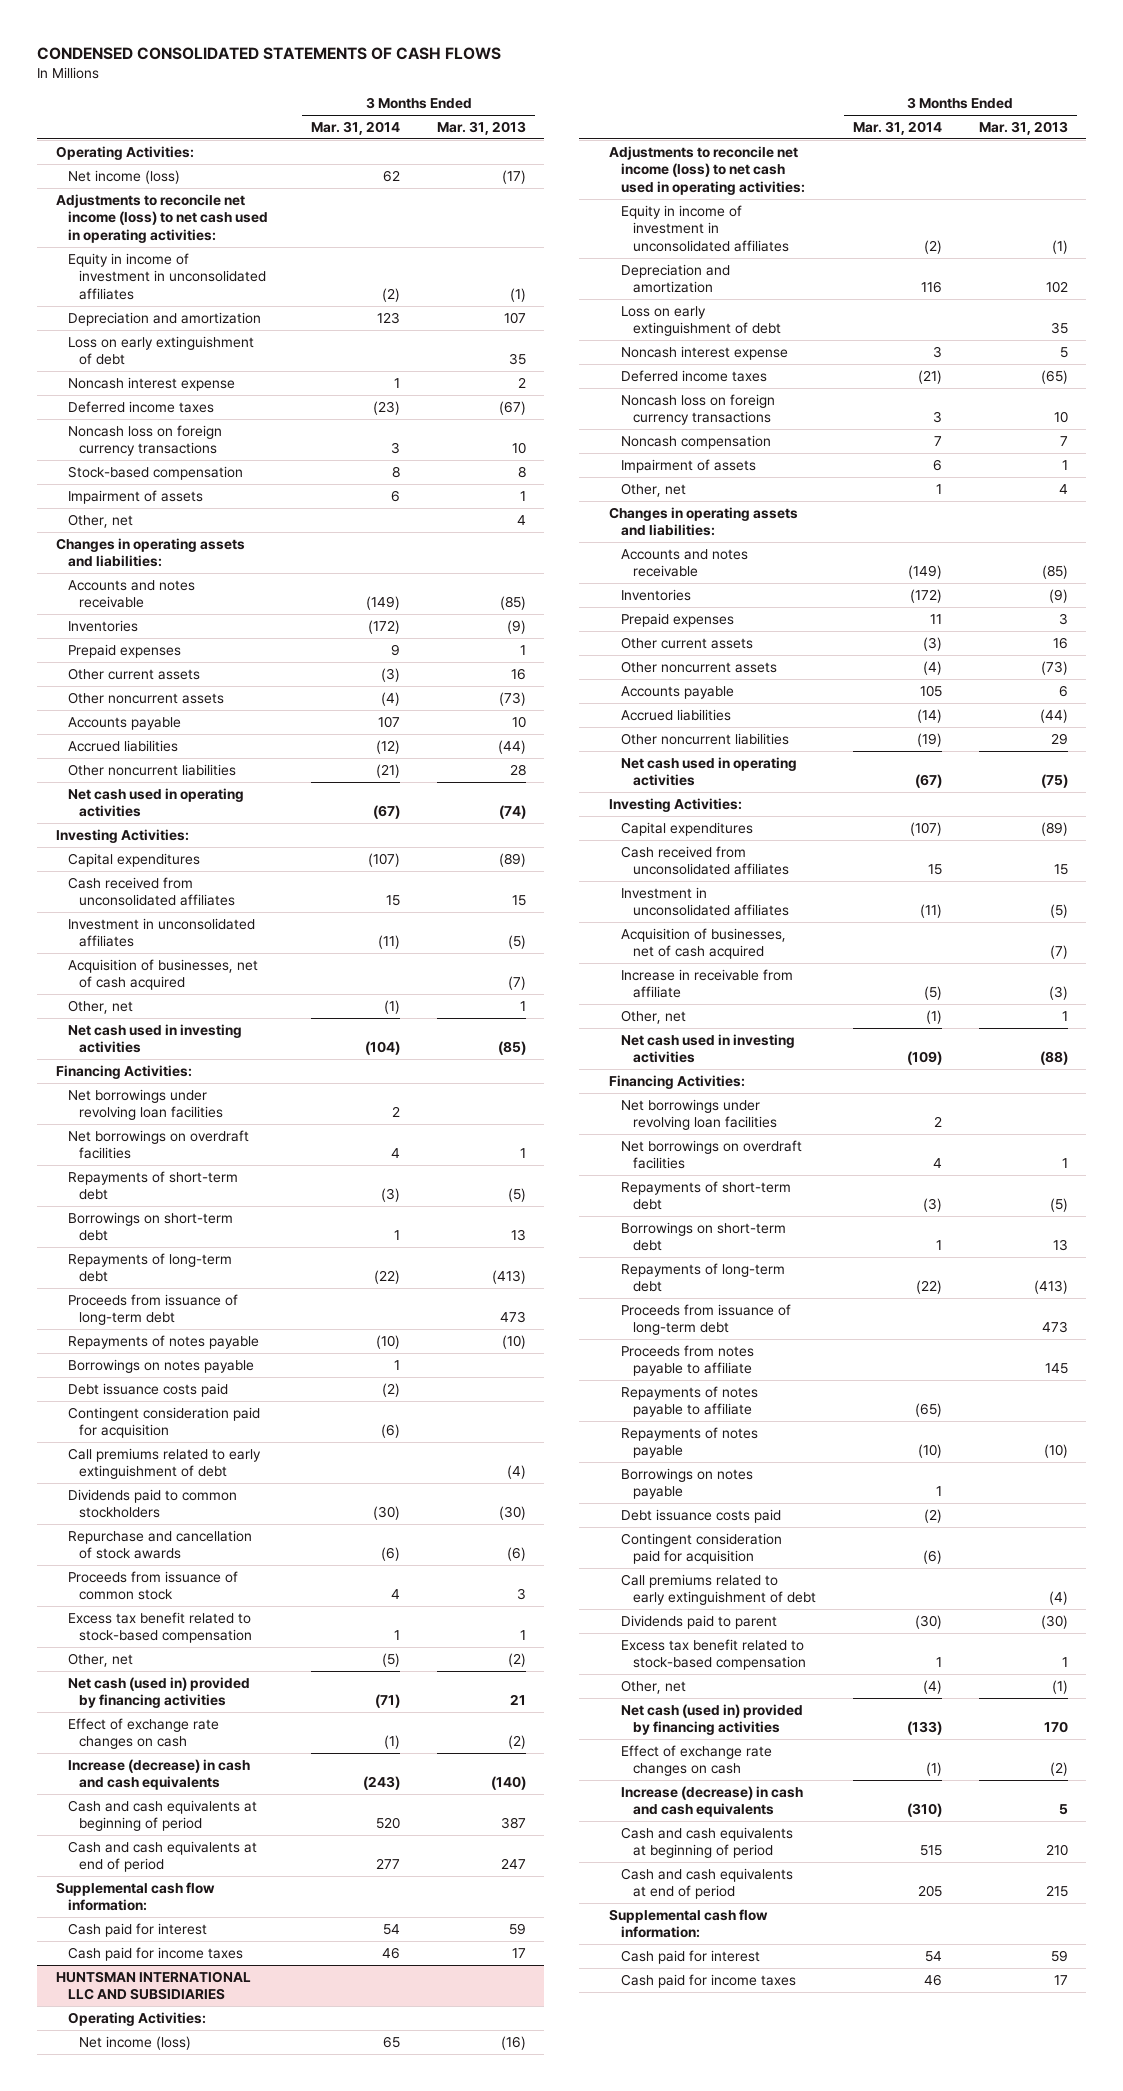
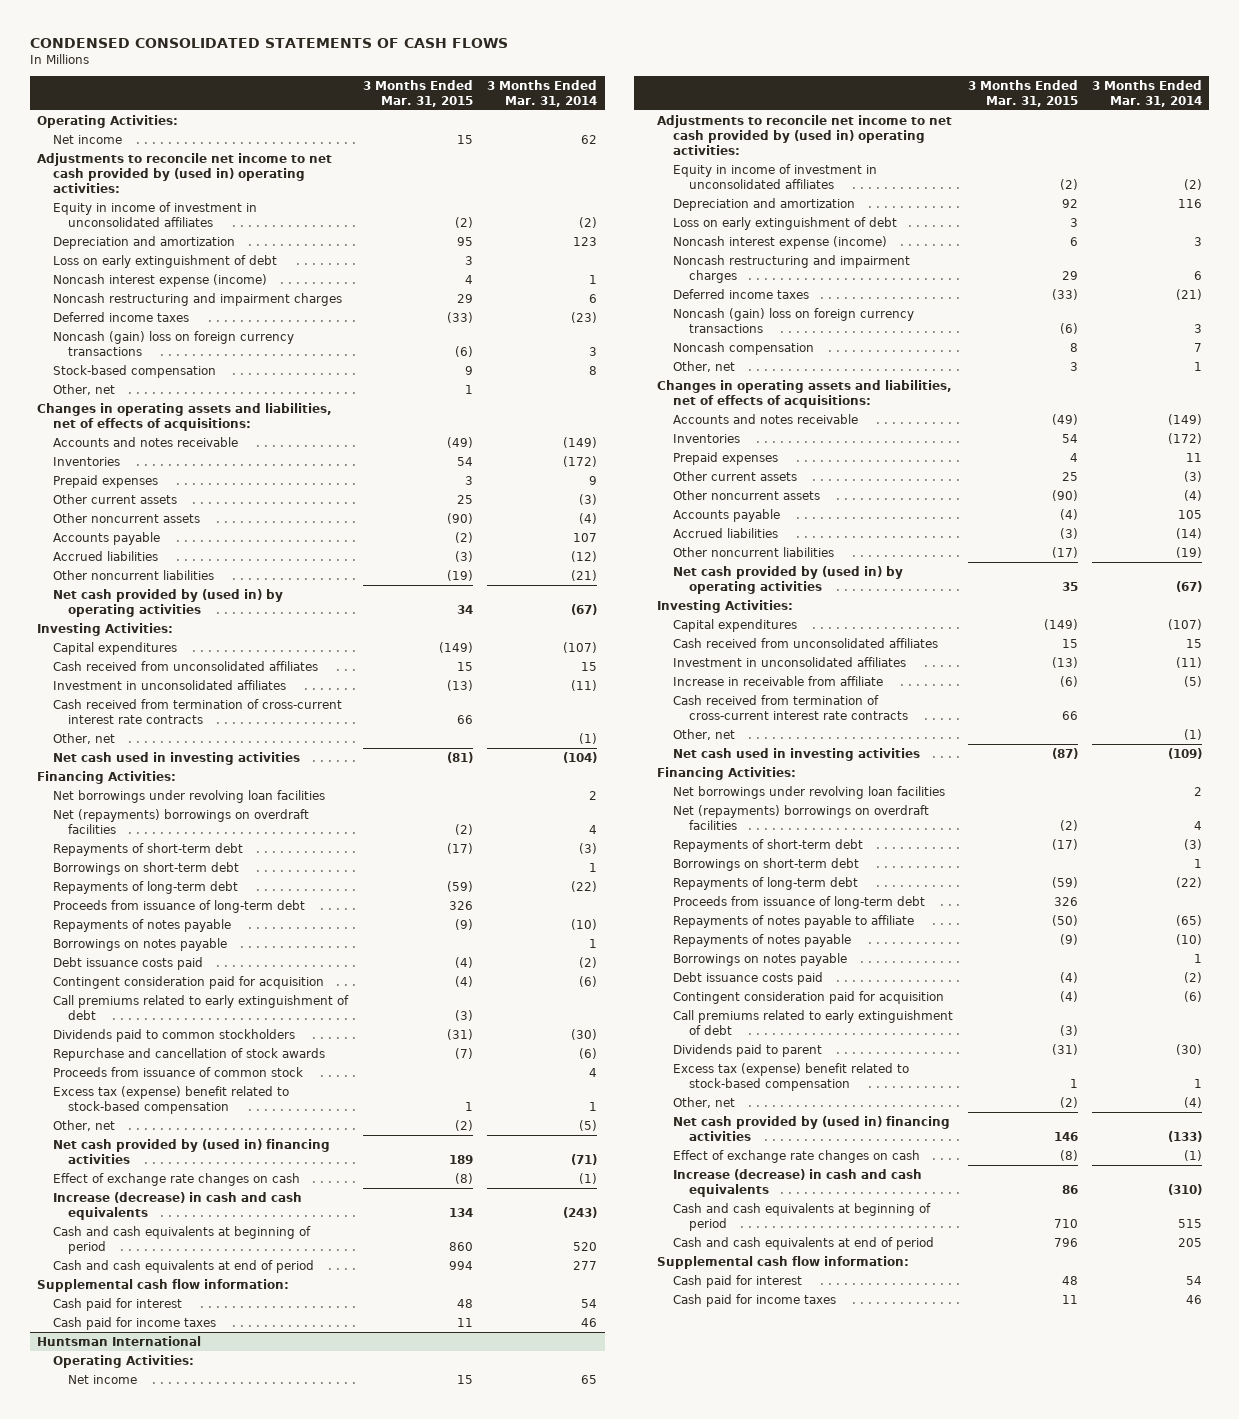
- | 3 Months Ended Mar. 31, 2014 | 3 Months Ended Mar. 31, 2013
+ | 3 Months Ended Mar. 31, 2015 | 3 Months Ended Mar. 31, 2014
- Net income (loss) | 62 | (17)
- Adjustments to reconcile net income (loss) to net cash used in operating activities:
+ Net income | 15 | 62
+ Adjustments to reconcile net income to net cash provided by (used in) operating activities:
- Noncash interest expense | 1 | 2
+ Noncash interest expense (income) | 4 | 1
+ Noncash restructuring and impairment charges | 29 | 6
- Noncash loss on foreign currency transactions | 3 | 10
+ Noncash (gain) loss on foreign currency transactions | (6) | 3
- Impairment of assets | 6 | 1
- Changes in operating assets and liabilities:
+ Changes in operating assets and liabilities, net of effects of acquisitions:
- Net cash used in operating activities | (67) | (74)
+ Net cash provided by (used in) by operating activities | 34 | (67)
- Acquisition of businesses, net of cash acquired | | (7)
+ Cash received from termination of cross-current interest rate contracts | 66 |
- Net borrowings on overdraft facilities | 4 | 1
+ Net (repayments) borrowings on overdraft facilities | (2) | 4
- Excess tax benefit related to stock-based compensation | 1 | 1
+ Excess tax (expense) benefit related to stock-based compensation | 1 | 1
- Net cash (used in) provided by financing activities | (71) | 21
+ Net cash provided by (used in) financing activities | 189 | (71)
- HUNTSMAN INTERNATIONAL LLC AND SUBSIDIARIES
+ Huntsman International
- Net income (loss) | 65 | (16)
- Adjustments to reconcile net income (loss) to net cash used in operating activities:
+ Net income | 15 | 65
+ Adjustments to reconcile net income to net cash provided by (used in) operating activities:
- Noncash interest expense | 3 | 5
+ Noncash interest expense (income) | 6 | 3
+ Noncash restructuring and impairment charges | 29 | 6
- Noncash loss on foreign currency transactions | 3 | 10
+ Noncash (gain) loss on foreign currency transactions | (6) | 3
- Impairment of assets | 6 | 1
- Changes in operating assets and liabilities:
+ Changes in operating assets and liabilities, net of effects of acquisitions:
- Net cash used in operating activities | (67) | (75)
+ Net cash provided by (used in) by operating activities | 35 | (67)
- Acquisition of businesses, net of cash acquired | | (7)
+ Cash received from termination of cross-current interest rate contracts | 66 |
- Net borrowings on overdraft facilities | 4 | 1
+ Net (repayments) borrowings on overdraft facilities | (2) | 4
- Proceeds from notes payable to affiliate | | 145
- Excess tax benefit related to stock-based compensation | 1 | 1
+ Excess tax (expense) benefit related to stock-based compensation | 1 | 1
- Net cash (used in) provided by financing activities | (133) | 170
+ Net cash provided by (used in) financing activities | 146 | (133)

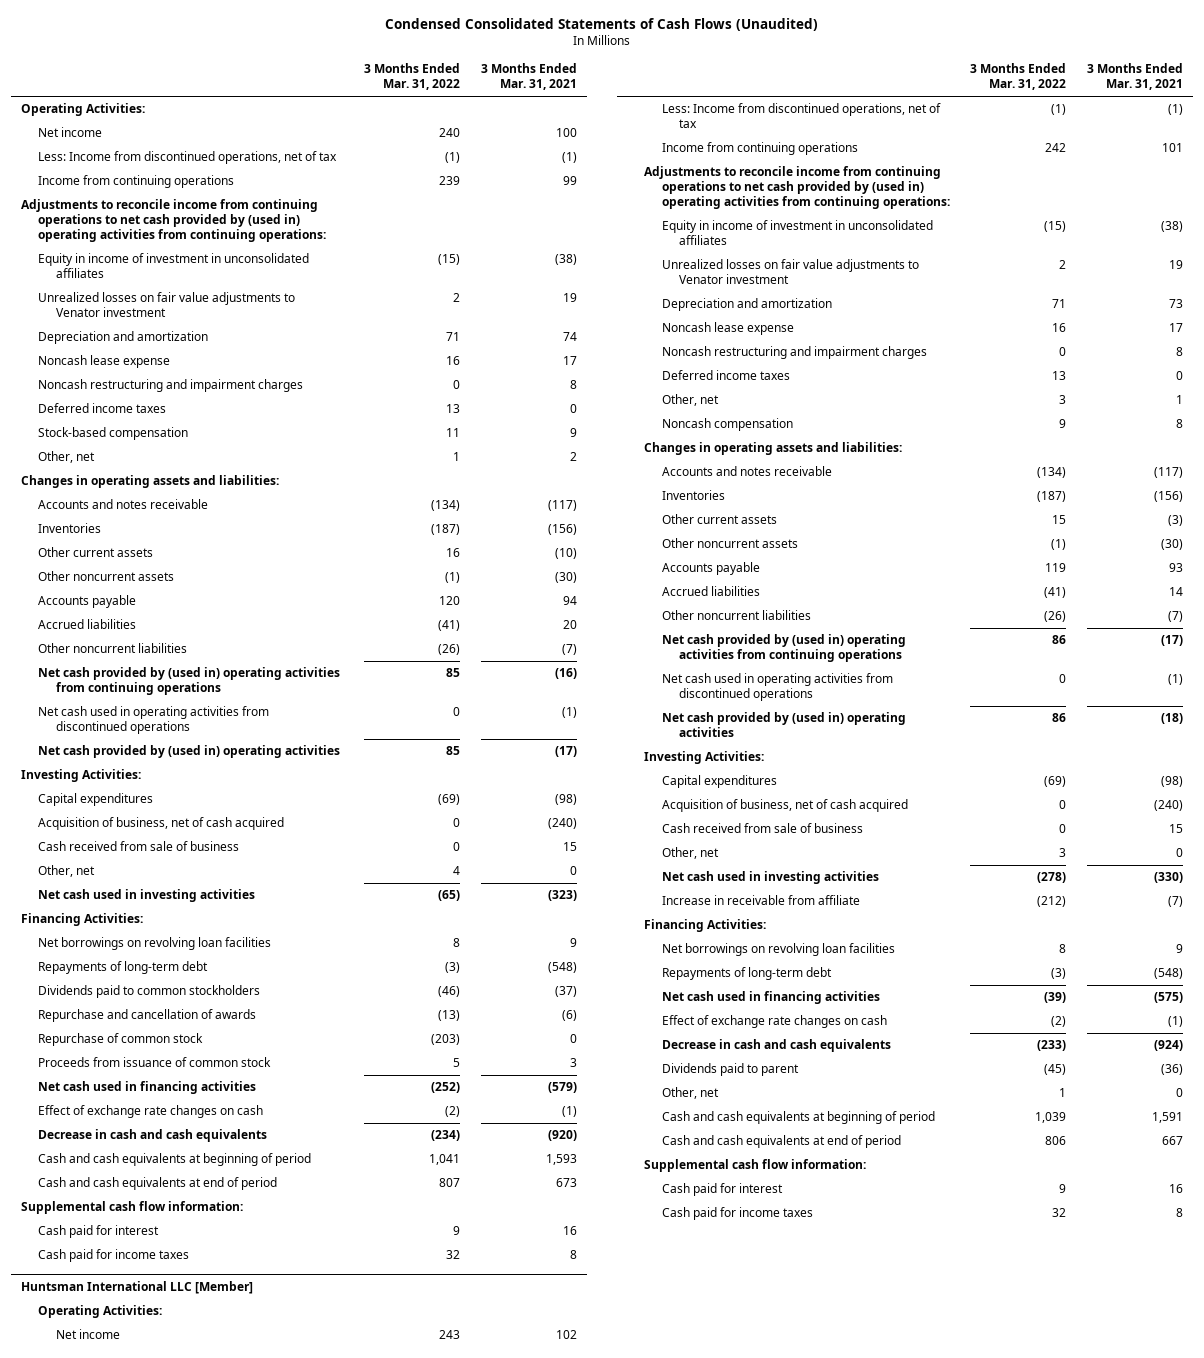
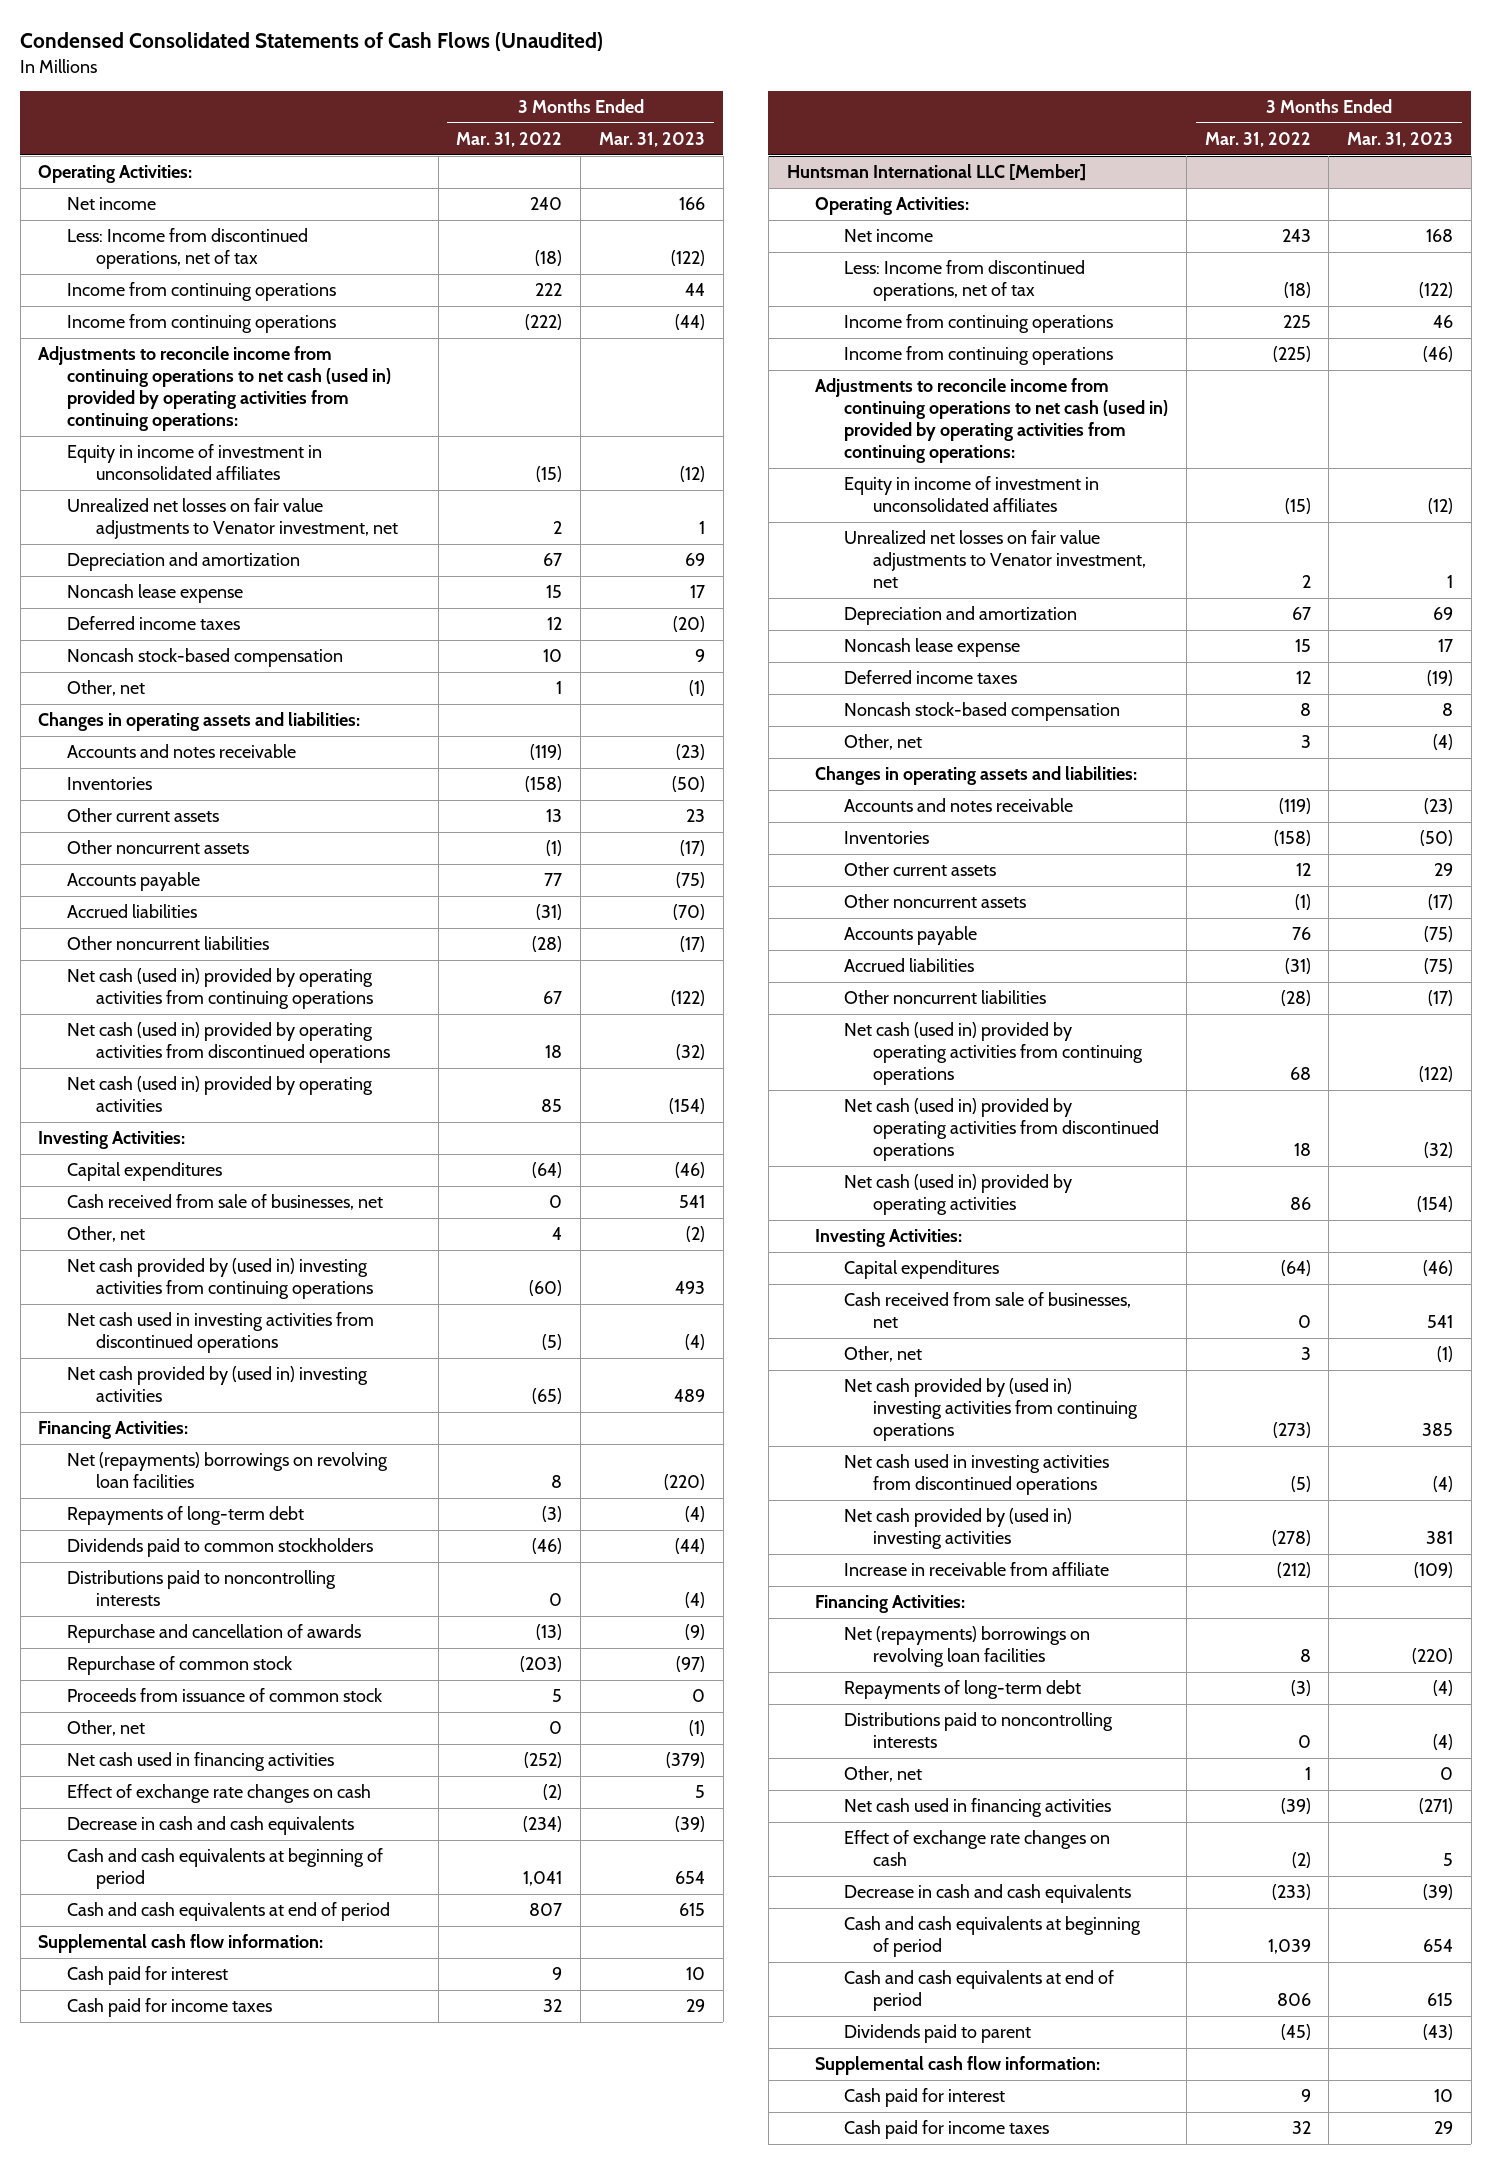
- | 3 Months Ended Mar. 31, 2022 | 3 Months Ended Mar. 31, 2021
+ | 3 Months Ended Mar. 31, 2022 | 3 Months Ended Mar. 31, 2023
- Less: Income from discontinued operations, net of tax | (1) | (1)
- Income from continuing operations | 239 | 99
- Adjustments to reconcile income from continuing operations to net cash provided by (used in) operating activities from continuing operations:
+ Less: Income from discontinued operations, net of tax | (18) | (122)
+ Income from continuing operations | 222 | 44
+ Income from continuing operations | (222) | (44)
+ Adjustments to reconcile income from continuing operations to net cash (used in) provided by operating activities from continuing operations:
- Unrealized losses on fair value adjustments to Venator investment | 2 | 19
- Depreciation and amortization | 71 | 74
- Noncash lease expense | 16 | 17
- Noncash restructuring and impairment charges | 0 | 8
- Deferred income taxes | 13 | 0
- Stock-based compensation | 11 | 9
+ Unrealized net losses on fair value adjustments to Venator investment, net | 2 | 1
+ Depreciation and amortization | 67 | 69
+ Noncash lease expense | 15 | 17
+ Deferred income taxes | 12 | (20)
+ Noncash stock-based compensation | 10 | 9
- Accounts and notes receivable | (134) | (117)
- Inventories | (187) | (156)
- Other current assets | 16 | (10)
+ Accounts and notes receivable | (119) | (23)
+ Inventories | (158) | (50)
+ Other current assets | 13 | 23
- Accounts payable | 120 | 94
- Accrued liabilities | (41) | 20
- Other noncurrent liabilities | (26) | (7)
- Net cash provided by (used in) operating activities from continuing operations | 85 | (16)
- Net cash used in operating activities from discontinued operations | 0 | (1)
- Net cash provided by (used in) operating activities | 85 | (17)
+ Accounts payable | 77 | (75)
+ Accrued liabilities | (31) | (70)
+ Other noncurrent liabilities | (28) | (17)
+ Net cash (used in) provided by operating activities from continuing operations | 67 | (122)
+ Net cash (used in) provided by operating activities from discontinued operations | 18 | (32)
+ Net cash (used in) provided by operating activities | 85 | (154)
- Capital expenditures | (69) | (98)
- Acquisition of business, net of cash acquired | 0 | (240)
- Cash received from sale of business | 0 | 15
+ Capital expenditures | (64) | (46)
+ Cash received from sale of businesses, net | 0 | 541
- Net cash used in investing activities | (65) | (323)
+ Net cash provided by (used in) investing activities from continuing operations | (60) | 493
+ Net cash used in investing activities from discontinued operations | (5) | (4)
+ Net cash provided by (used in) investing activities | (65) | 489
- Net borrowings on revolving loan facilities | 8 | 9
+ Net (repayments) borrowings on revolving loan facilities | 8 | (220)
+ Distributions paid to noncontrolling interests | 0 | (4)
+ Other, net | 0 | (1)
@ Huntsman International LLC [Member]
- Less: Income from discontinued operations, net of tax | (1) | (1)
- Income from continuing operations | 242 | 101
- Adjustments to reconcile income from continuing operations to net cash provided by (used in) operating activities from continuing operations:
+ Less: Income from discontinued operations, net of tax | (18) | (122)
+ Income from continuing operations | 225 | 46
+ Income from continuing operations | (225) | (46)
+ Adjustments to reconcile income from continuing operations to net cash (used in) provided by operating activities from continuing operations:
- Unrealized losses on fair value adjustments to Venator investment | 2 | 19
- Depreciation and amortization | 71 | 73
- Noncash lease expense | 16 | 17
- Noncash restructuring and impairment charges | 0 | 8
- Deferred income taxes | 13 | 0
+ Unrealized net losses on fair value adjustments to Venator investment, net | 2 | 1
+ Depreciation and amortization | 67 | 69
+ Noncash lease expense | 15 | 17
+ Deferred income taxes | 12 | (19)
+ Noncash stock-based compensation | 8 | 8
- Noncash compensation | 9 | 8
- Accounts and notes receivable | (134) | (117)
- Inventories | (187) | (156)
- Other current assets | 15 | (3)
+ Accounts and notes receivable | (119) | (23)
+ Inventories | (158) | (50)
+ Other current assets | 12 | 29
- Accounts payable | 119 | 93
- Accrued liabilities | (41) | 14
- Other noncurrent liabilities | (26) | (7)
- Net cash provided by (used in) operating activities from continuing operations | 86 | (17)
- Net cash used in operating activities from discontinued operations | 0 | (1)
- Net cash provided by (used in) operating activities | 86 | (18)
+ Accounts payable | 76 | (75)
+ Accrued liabilities | (31) | (75)
+ Other noncurrent liabilities | (28) | (17)
+ Net cash (used in) provided by operating activities from continuing operations | 68 | (122)
+ Net cash (used in) provided by operating activities from discontinued operations | 18 | (32)
+ Net cash (used in) provided by operating activities | 86 | (154)
- Capital expenditures | (69) | (98)
- Acquisition of business, net of cash acquired | 0 | (240)
- Cash received from sale of business | 0 | 15
+ Capital expenditures | (64) | (46)
+ Cash received from sale of businesses, net | 0 | 541
- Net cash used in investing activities | (278) | (330)
+ Net cash provided by (used in) investing activities from continuing operations | (273) | 385
+ Net cash used in investing activities from discontinued operations | (5) | (4)
+ Net cash provided by (used in) investing activities | (278) | 381
- Net borrowings on revolving loan facilities | 8 | 9
+ Net (repayments) borrowings on revolving loan facilities | 8 | (220)
+ Distributions paid to noncontrolling interests | 0 | (4)
moved up: Other, net | 1 | 0
moved down: Dividends paid to parent | (45) | (43)

